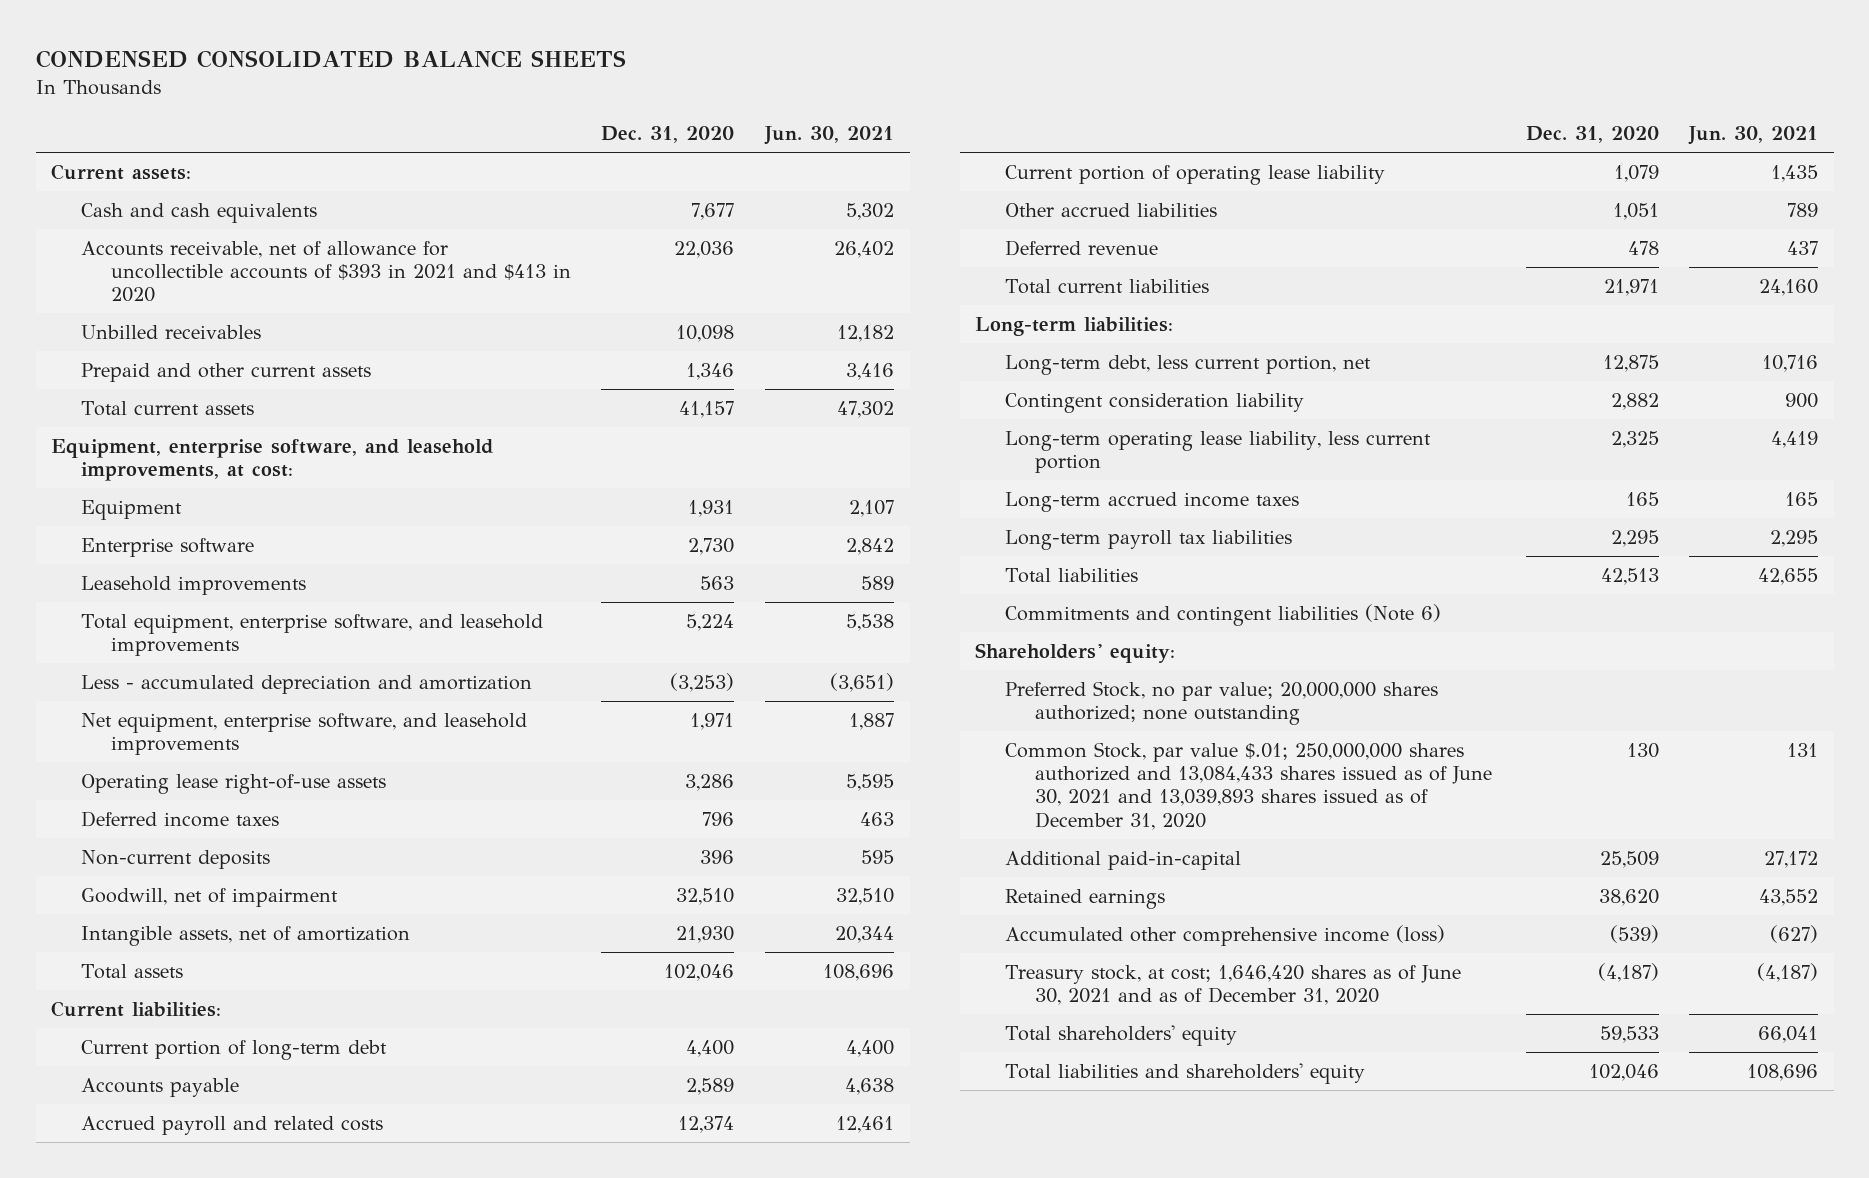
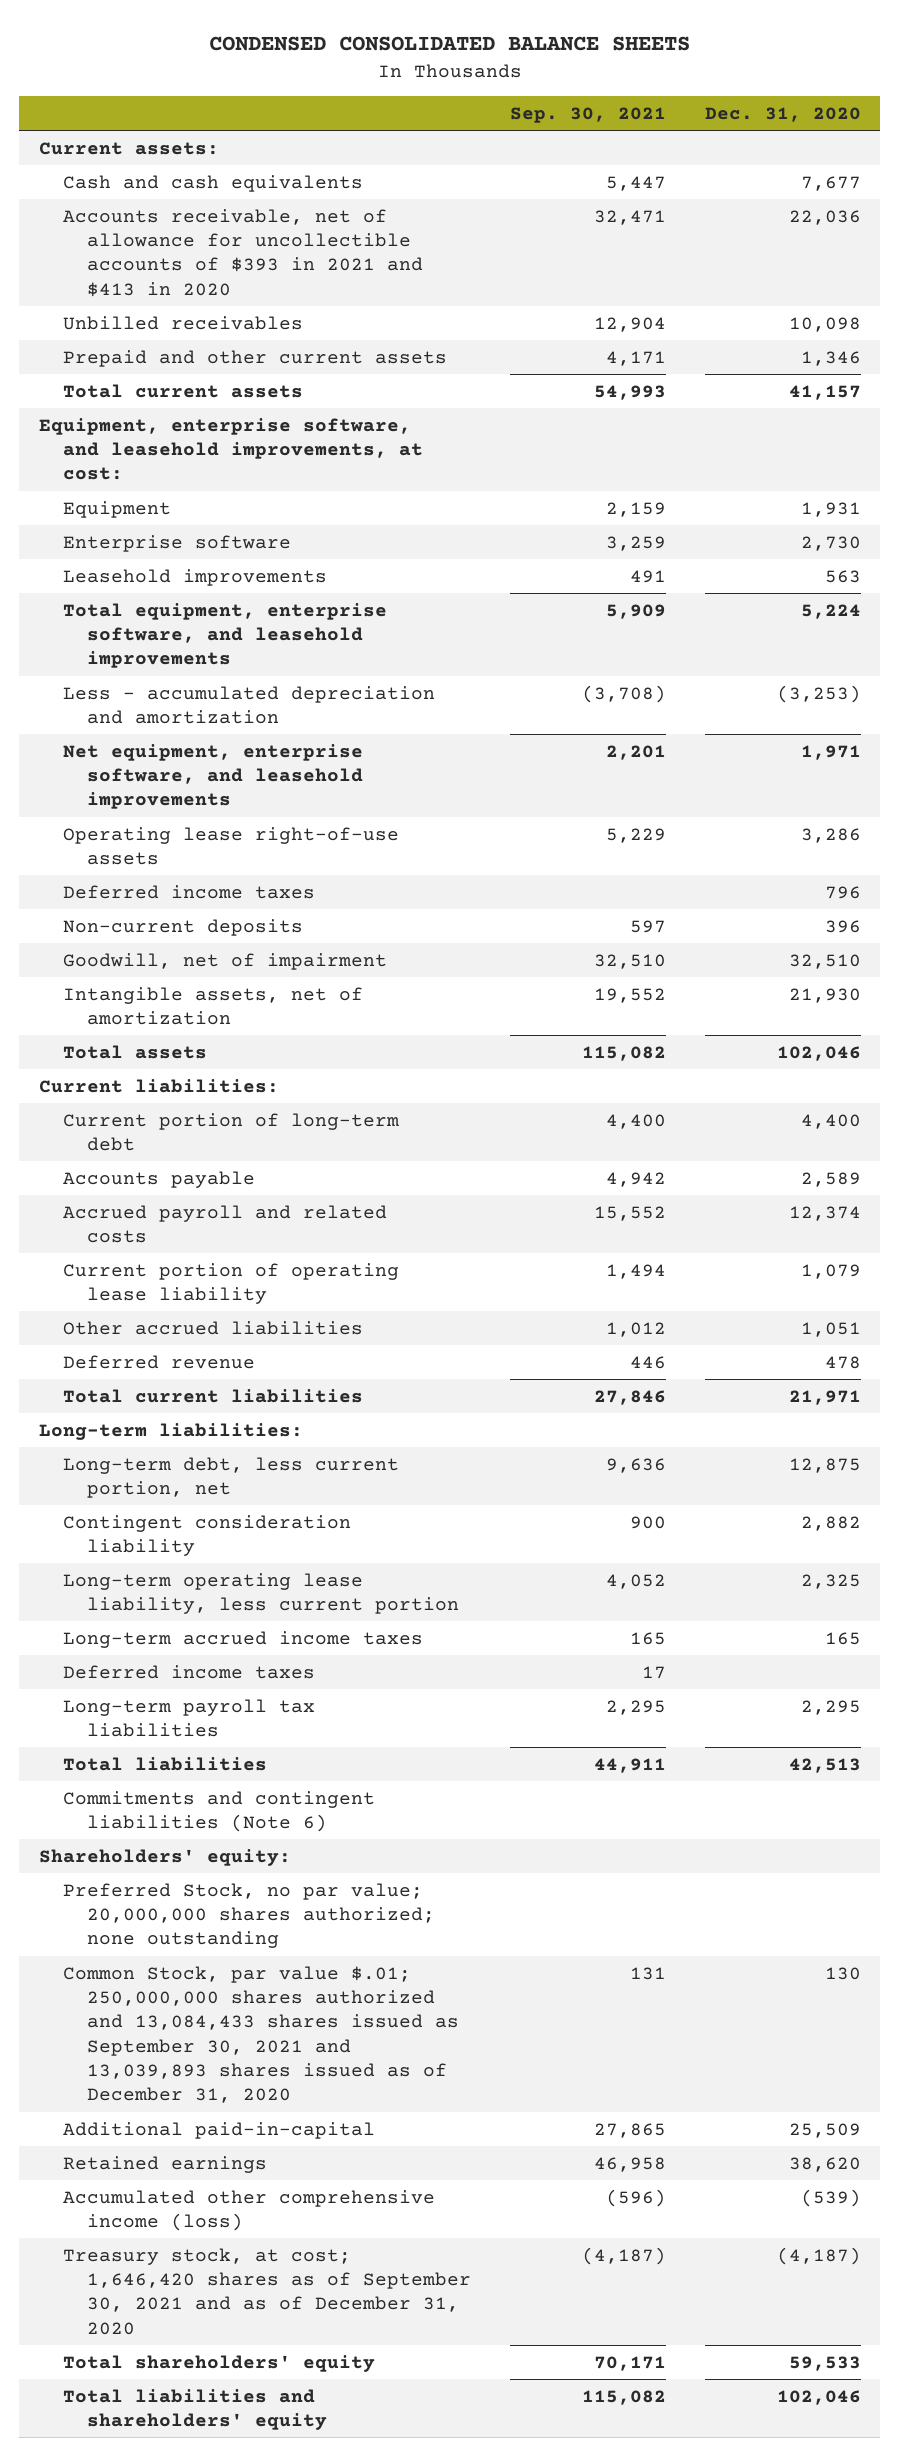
- | Dec. 31, 2020 | Jun. 30, 2021
+ | Sep. 30, 2021 | Dec. 31, 2020
+ Deferred income taxes | 17 |
- Common Stock, par value $.01; 250,000,000 shares authorized and 13,084,433 shares issued as of June 30, 2021 and 13,039,893 shares issued as of December 31, 2020 | 130 | 131
+ Common Stock, par value $.01; 250,000,000 shares authorized and 13,084,433 shares issued as September 30, 2021 and 13,039,893 shares issued as of December 31, 2020 | 131 | 130
- Treasury stock, at cost; 1,646,420 shares as of June 30, 2021 and as of December 31, 2020 | (4,187) | (4,187)
+ Treasury stock, at cost; 1,646,420 shares as of September 30, 2021 and as of December 31, 2020 | (4,187) | (4,187)

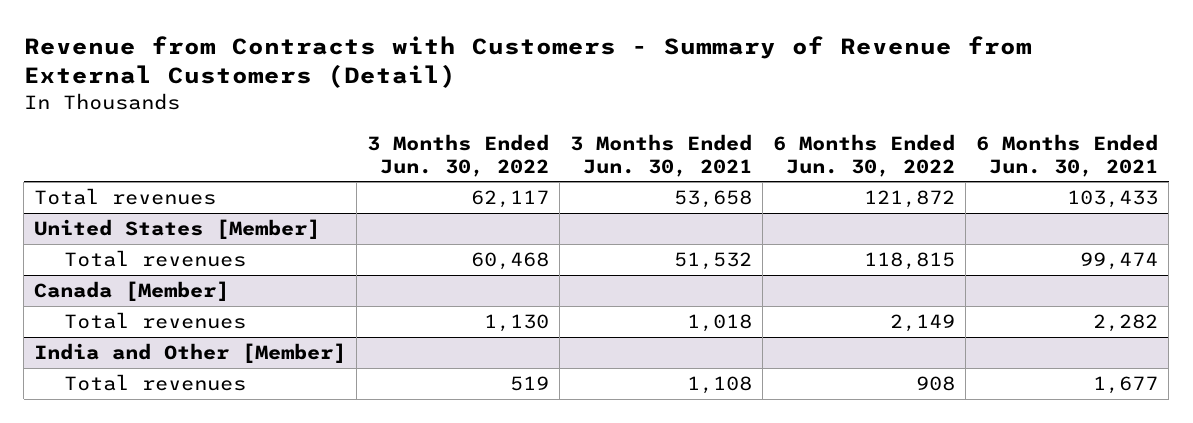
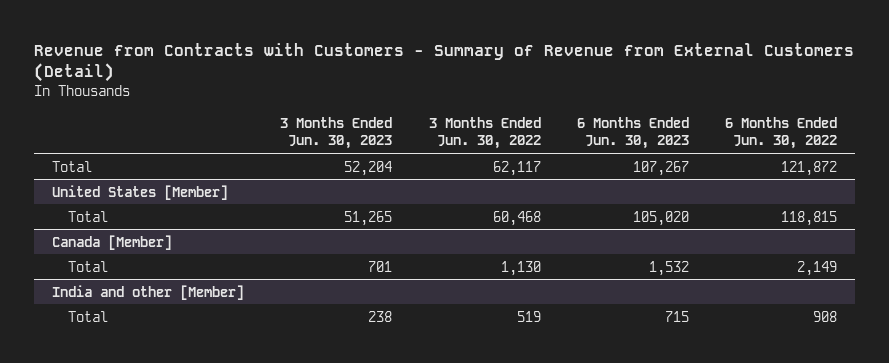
- | 3 Months Ended Jun. 30, 2022 | 3 Months Ended Jun. 30, 2021 | 6 Months Ended Jun. 30, 2022 | 6 Months Ended Jun. 30, 2021
+ | 3 Months Ended Jun. 30, 2023 | 3 Months Ended Jun. 30, 2022 | 6 Months Ended Jun. 30, 2023 | 6 Months Ended Jun. 30, 2022
- Total revenues | 62,117 | 53,658 | 121,872 | 103,433
+ Total | 52,204 | 62,117 | 107,267 | 121,872
@ United States [Member]
- Total revenues | 60,468 | 51,532 | 118,815 | 99,474
+ Total | 51,265 | 60,468 | 105,020 | 118,815
@ Canada [Member]
- Total revenues | 1,130 | 1,018 | 2,149 | 2,282
- India and Other [Member]
- Total revenues | 519 | 1,108 | 908 | 1,677
@ Canada [Member]
+ Total | 701 | 1,130 | 1,532 | 2,149
+ India and other [Member]
+ Total | 238 | 519 | 715 | 908

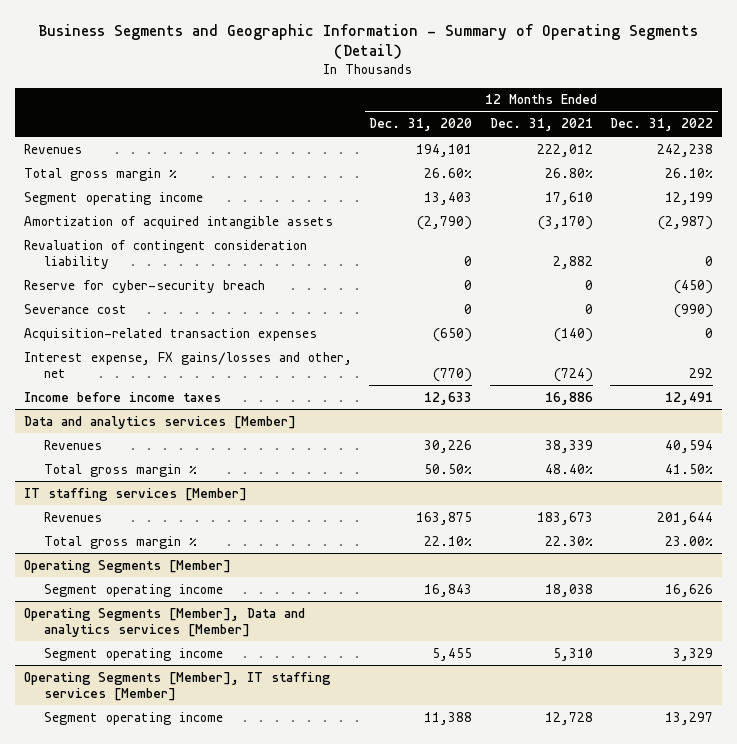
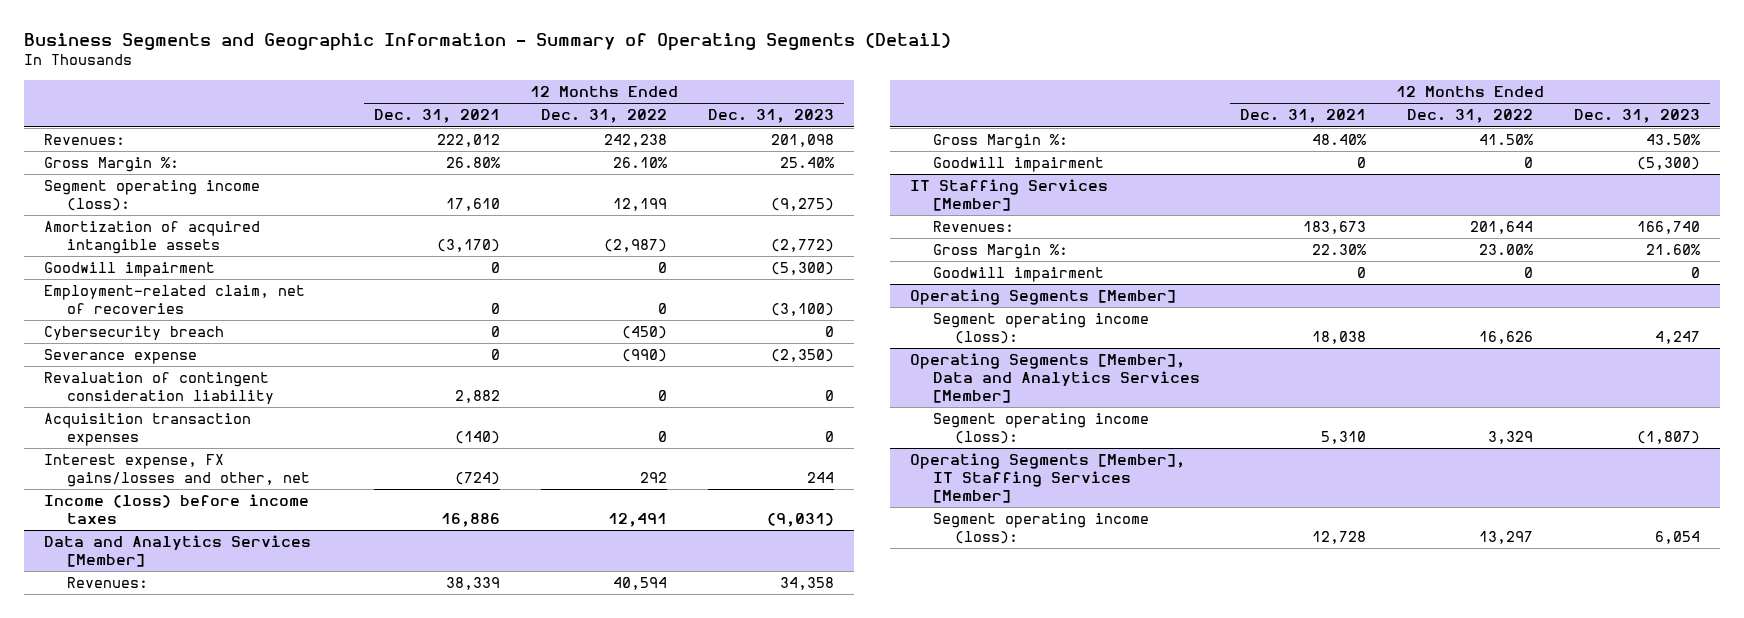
- | 12 Months Ended Dec. 31, 2020 | 12 Months Ended Dec. 31, 2021 | 12 Months Ended Dec. 31, 2022
+ | 12 Months Ended Dec. 31, 2021 | 12 Months Ended Dec. 31, 2022 | 12 Months Ended Dec. 31, 2023
- Revenues | 194,101 | 222,012 | 242,238
- Total gross margin % | 26.60% | 26.80% | 26.10%
- Segment operating income | 13,403 | 17,610 | 12,199
+ Revenues: | 222,012 | 242,238 | 201,098
+ Gross Margin %: | 26.80% | 26.10% | 25.40%
+ Segment operating income (loss): | 17,610 | 12,199 | (9,275)
+ Goodwill impairment | 0 | 0 | (5,300)
+ Employment-related claim, net of recoveries | 0 | 0 | (3,100)
+ Cybersecurity breach | 0 | (450) | 0
+ Severance expense | 0 | (990) | (2,350)
- Reserve for cyber-security breach | 0 | 0 | (450)
- Severance cost | 0 | 0 | (990)
- Acquisition-related transaction expenses | (650) | (140) | 0
+ Acquisition transaction expenses | (140) | 0 | 0
- Income before income taxes | 12,633 | 16,886 | 12,491
- Data and analytics services [Member]
- Revenues | 30,226 | 38,339 | 40,594
- Total gross margin % | 50.50% | 48.40% | 41.50%
- IT staffing services [Member]
- Revenues | 163,875 | 183,673 | 201,644
- Total gross margin % | 22.10% | 22.30% | 23.00%
+ Income (loss) before income taxes | 16,886 | 12,491 | (9,031)
+ Data and Analytics Services [Member]
+ Revenues: | 38,339 | 40,594 | 34,358
+ Gross Margin %: | 48.40% | 41.50% | 43.50%
+ Goodwill impairment | 0 | 0 | (5,300)
+ IT Staffing Services [Member]
+ Revenues: | 183,673 | 201,644 | 166,740
+ Gross Margin %: | 22.30% | 23.00% | 21.60%
+ Goodwill impairment | 0 | 0 | 0
@ Operating Segments [Member]
- Segment operating income | 16,843 | 18,038 | 16,626
- Operating Segments [Member], Data and analytics services [Member]
- Segment operating income | 5,455 | 5,310 | 3,329
- Operating Segments [Member], IT staffing services [Member]
- Segment operating income | 11,388 | 12,728 | 13,297
@ Operating Segments [Member]
+ Segment operating income (loss): | 18,038 | 16,626 | 4,247
+ Operating Segments [Member], Data and Analytics Services [Member]
+ Segment operating income (loss): | 5,310 | 3,329 | (1,807)
+ Operating Segments [Member], IT Staffing Services [Member]
+ Segment operating income (loss): | 12,728 | 13,297 | 6,054

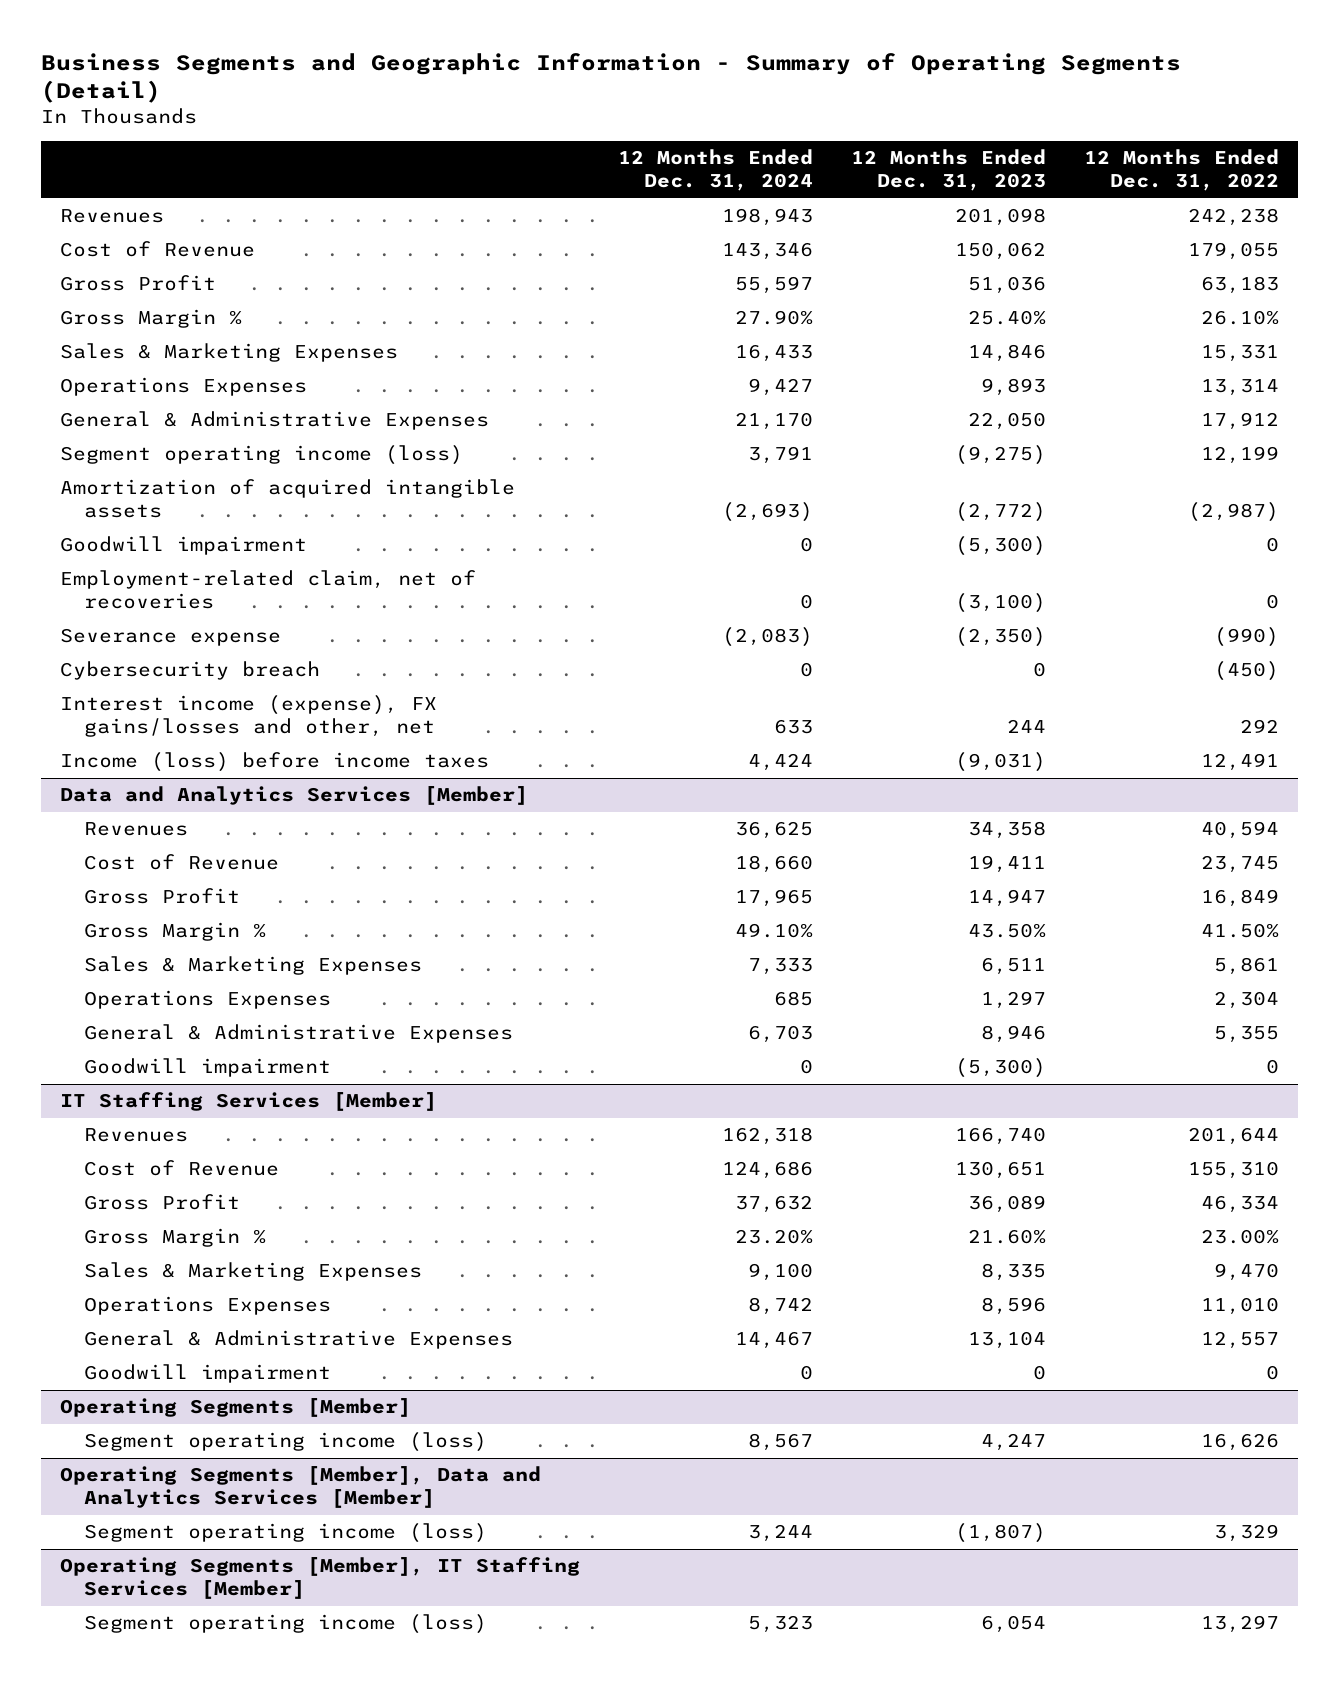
- | 12 Months Ended Dec. 31, 2021 | 12 Months Ended Dec. 31, 2022 | 12 Months Ended Dec. 31, 2023
+ | 12 Months Ended Dec. 31, 2024 | 12 Months Ended Dec. 31, 2023 | 12 Months Ended Dec. 31, 2022
- Revenues: | 222,012 | 242,238 | 201,098
- Gross Margin %: | 26.80% | 26.10% | 25.40%
- Segment operating income (loss): | 17,610 | 12,199 | (9,275)
+ Revenues | 198,943 | 201,098 | 242,238
+ Cost of Revenue | 143,346 | 150,062 | 179,055
+ Gross Profit | 55,597 | 51,036 | 63,183
+ Gross Margin % | 27.90% | 25.40% | 26.10%
+ Sales & Marketing Expenses | 16,433 | 14,846 | 15,331
+ Operations Expenses | 9,427 | 9,893 | 13,314
+ General & Administrative Expenses | 21,170 | 22,050 | 17,912
+ Segment operating income (loss) | 3,791 | (9,275) | 12,199
- Revaluation of contingent consideration liability | 2,882 | 0 | 0
- Acquisition transaction expenses | (140) | 0 | 0
- Interest expense, FX gains/losses and other, net | (724) | 292 | 244
moved down: Cybersecurity breach | 0 | 0 | (450)
+ Interest income (expense), FX gains/losses and other, net | 633 | 244 | 292
@ Data and Analytics Services [Member]
- Revenues: | 38,339 | 40,594 | 34,358
- Gross Margin %: | 48.40% | 41.50% | 43.50%
+ Revenues | 36,625 | 34,358 | 40,594
+ Cost of Revenue | 18,660 | 19,411 | 23,745
+ Gross Profit | 17,965 | 14,947 | 16,849
+ Gross Margin % | 49.10% | 43.50% | 41.50%
+ Sales & Marketing Expenses | 7,333 | 6,511 | 5,861
+ Operations Expenses | 685 | 1,297 | 2,304
+ General & Administrative Expenses | 6,703 | 8,946 | 5,355
@ IT Staffing Services [Member]
- Revenues: | 183,673 | 201,644 | 166,740
- Gross Margin %: | 22.30% | 23.00% | 21.60%
+ Revenues | 162,318 | 166,740 | 201,644
+ Cost of Revenue | 124,686 | 130,651 | 155,310
+ Gross Profit | 37,632 | 36,089 | 46,334
+ Gross Margin % | 23.20% | 21.60% | 23.00%
+ Sales & Marketing Expenses | 9,100 | 8,335 | 9,470
+ Operations Expenses | 8,742 | 8,596 | 11,010
+ General & Administrative Expenses | 14,467 | 13,104 | 12,557
@ Operating Segments [Member]
- Segment operating income (loss): | 18,038 | 16,626 | 4,247
+ Segment operating income (loss) | 8,567 | 4,247 | 16,626
@ Operating Segments [Member], Data and Analytics Services [Member]
- Segment operating income (loss): | 5,310 | 3,329 | (1,807)
+ Segment operating income (loss) | 3,244 | (1,807) | 3,329
@ Operating Segments [Member], IT Staffing Services [Member]
- Segment operating income (loss): | 12,728 | 13,297 | 6,054
+ Segment operating income (loss) | 5,323 | 6,054 | 13,297

